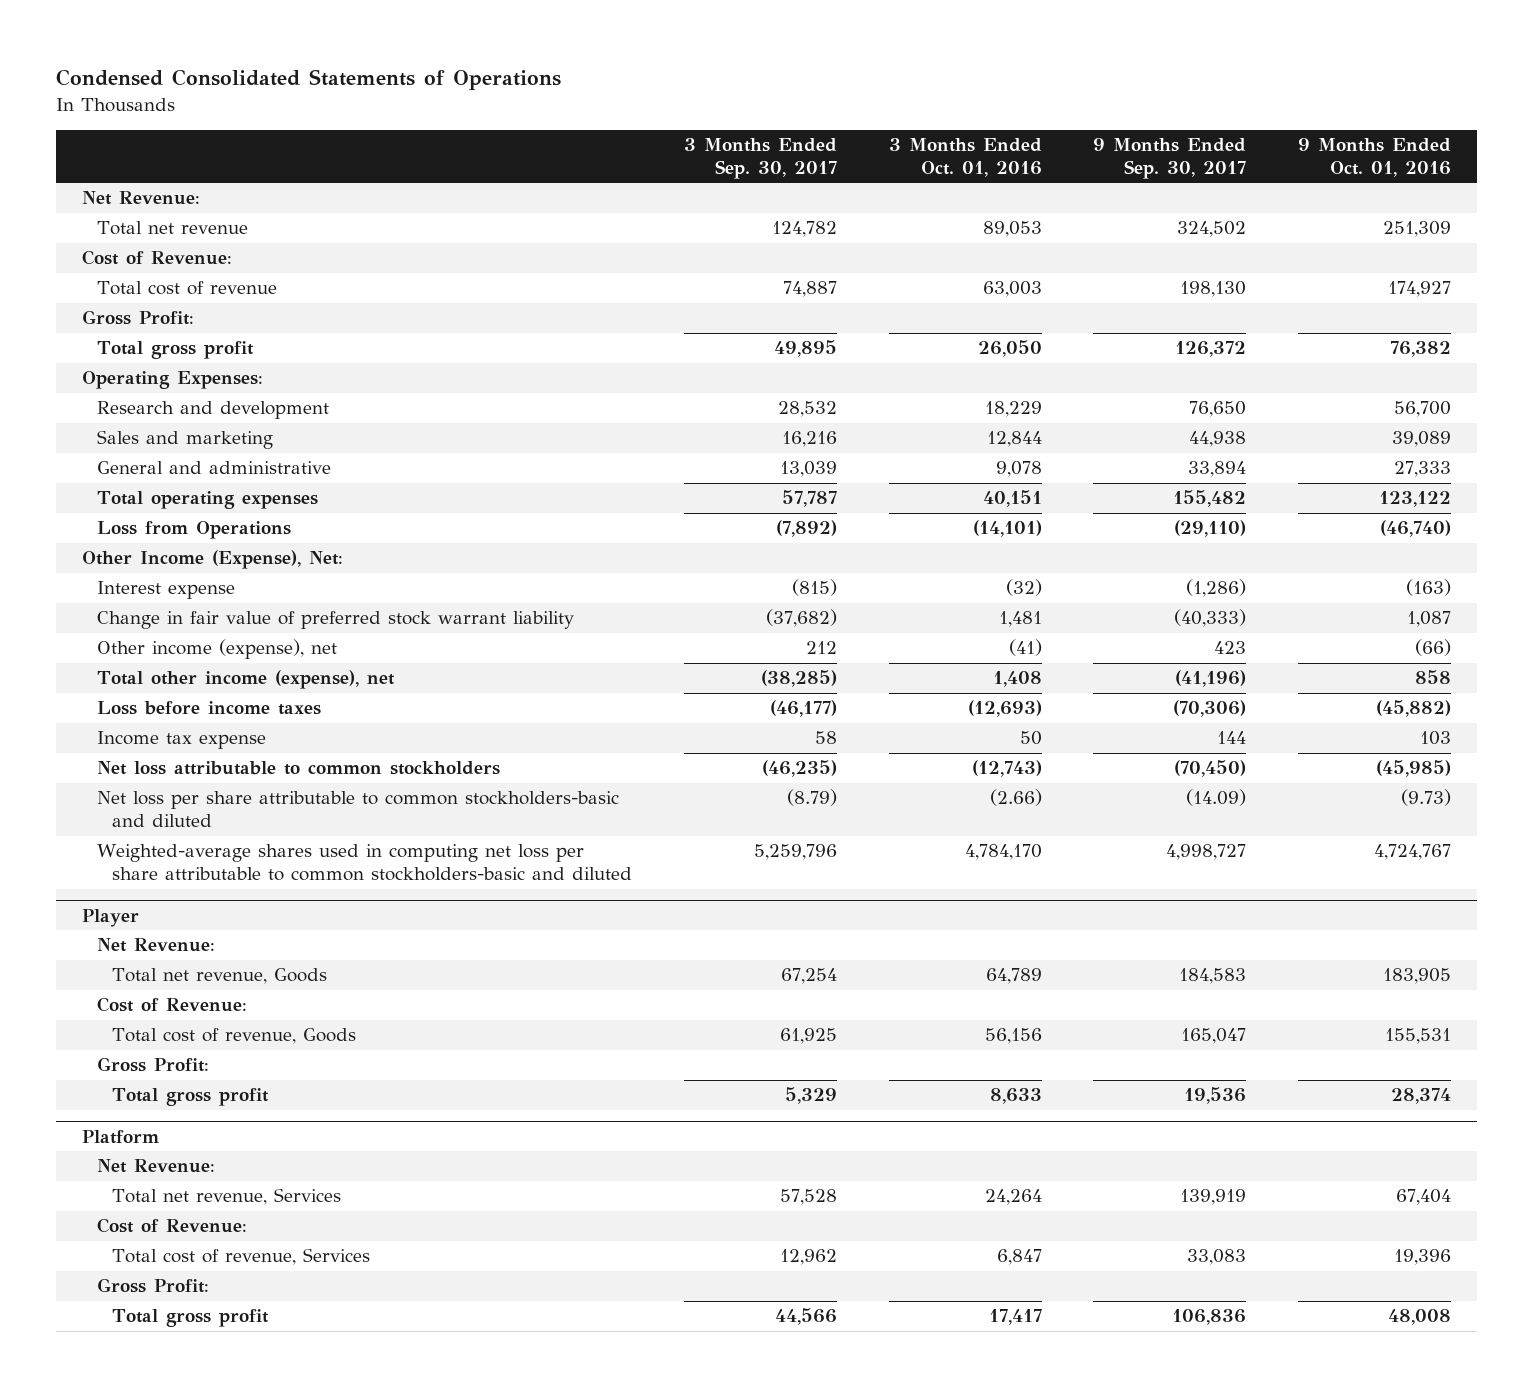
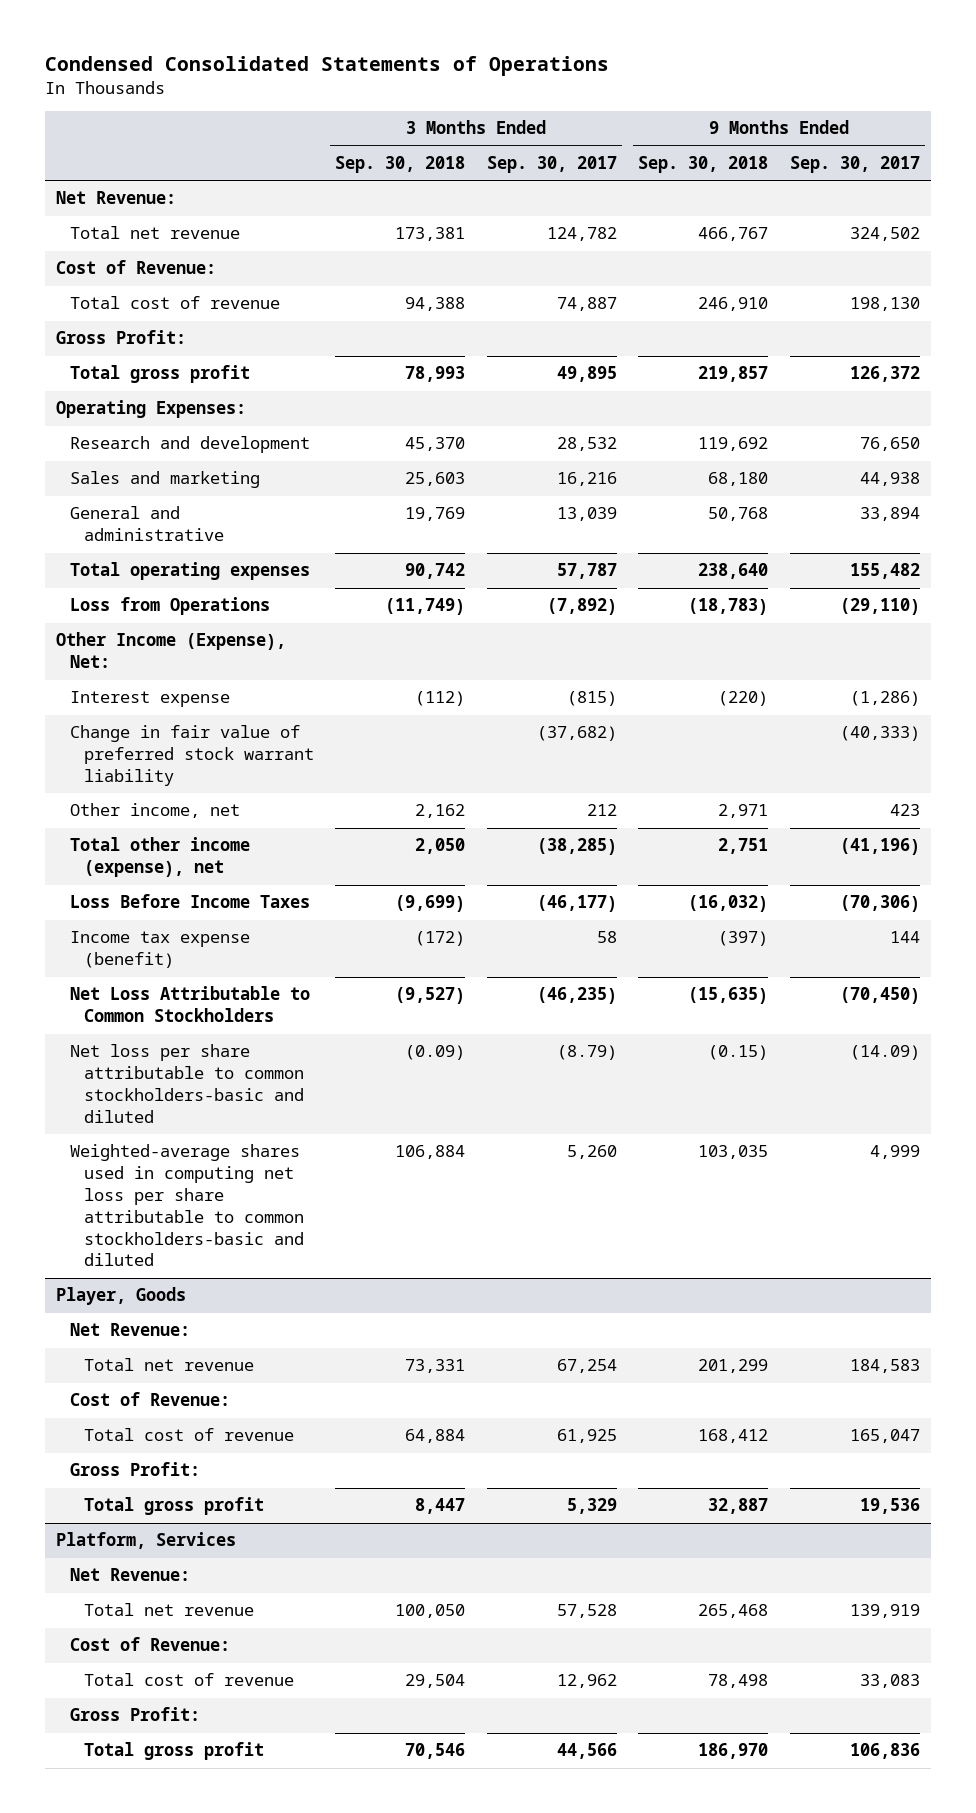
- | 3 Months Ended Sep. 30, 2017 | 3 Months Ended Oct. 01, 2016 | 9 Months Ended Sep. 30, 2017 | 9 Months Ended Oct. 01, 2016
+ | 3 Months Ended Sep. 30, 2018 | 3 Months Ended Sep. 30, 2017 | 9 Months Ended Sep. 30, 2018 | 9 Months Ended Sep. 30, 2017
- Other income (expense), net | 212 | (41) | 423 | (66)
+ Other income, net | 2,162 | 212 | 2,971 | 423
- Loss before income taxes | (46,177) | (12,693) | (70,306) | (45,882)
- Income tax expense | 58 | 50 | 144 | 103
- Net loss attributable to common stockholders | (46,235) | (12,743) | (70,450) | (45,985)
+ Loss Before Income Taxes | (9,699) | (46,177) | (16,032) | (70,306)
+ Income tax expense (benefit) | (172) | 58 | (397) | 144
+ Net Loss Attributable to Common Stockholders | (9,527) | (46,235) | (15,635) | (70,450)
- Weighted-average shares used in computing net loss per share attributable to common stockholders-basic and diluted | 5,259,796 | 4,784,170 | 4,998,727 | 4,724,767
- Player
+ Weighted-average shares used in computing net loss per share attributable to common stockholders-basic and diluted | 106,884 | 5,260 | 103,035 | 4,999
+ Player, Goods
- Total net revenue, Goods | 67,254 | 64,789 | 184,583 | 183,905
+ Total net revenue | 73,331 | 67,254 | 201,299 | 184,583
- Total cost of revenue, Goods | 61,925 | 56,156 | 165,047 | 155,531
+ Total cost of revenue | 64,884 | 61,925 | 168,412 | 165,047
- Platform
+ Platform, Services
- Total net revenue, Services | 57,528 | 24,264 | 139,919 | 67,404
+ Total net revenue | 100,050 | 57,528 | 265,468 | 139,919
- Total cost of revenue, Services | 12,962 | 6,847 | 33,083 | 19,396
+ Total cost of revenue | 29,504 | 12,962 | 78,498 | 33,083

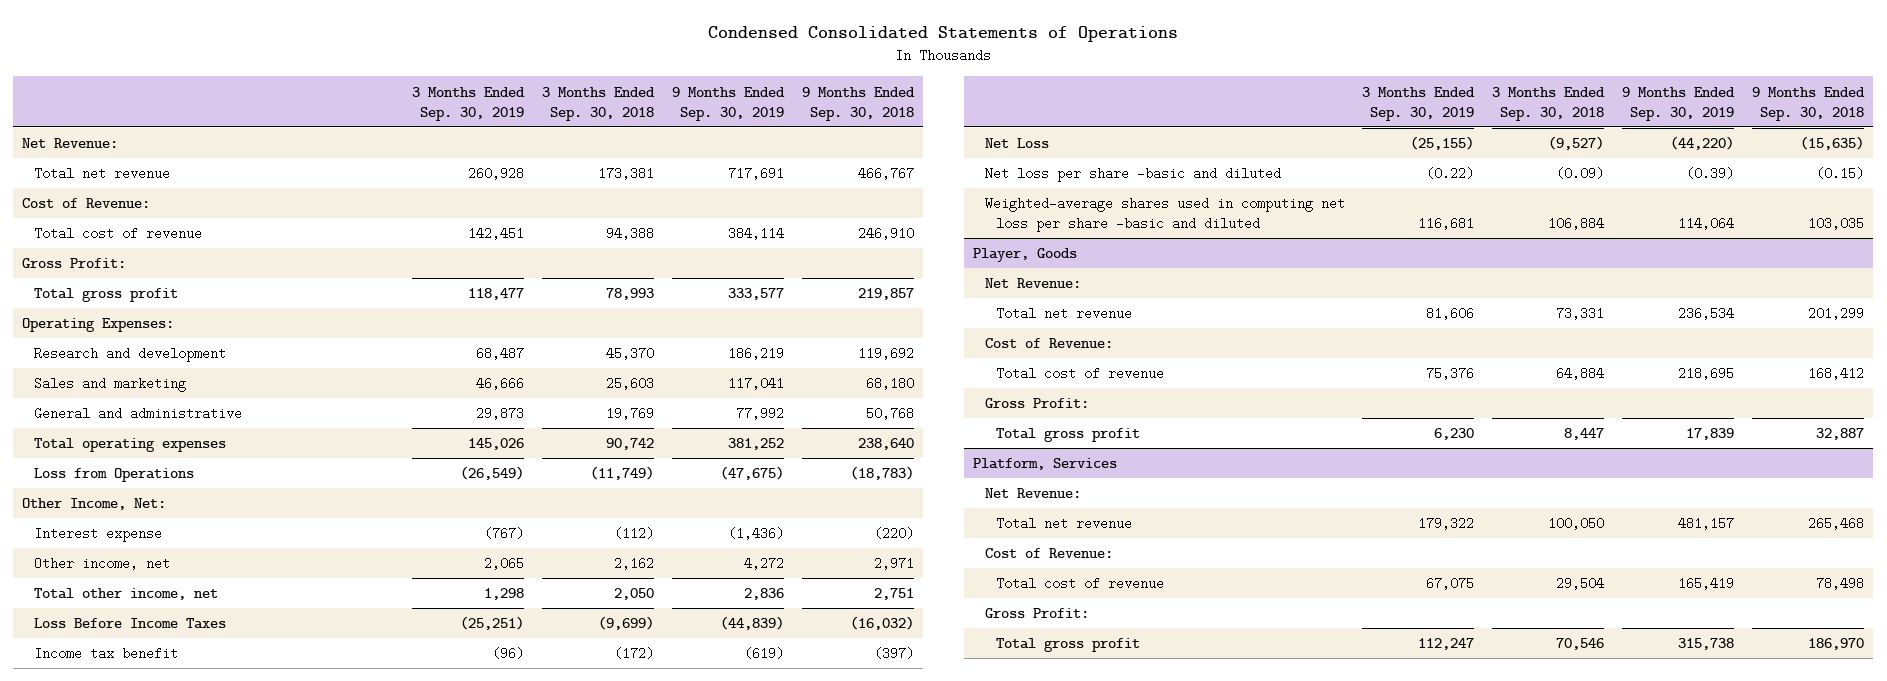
- | 3 Months Ended Sep. 30, 2018 | 3 Months Ended Sep. 30, 2017 | 9 Months Ended Sep. 30, 2018 | 9 Months Ended Sep. 30, 2017
+ | 3 Months Ended Sep. 30, 2019 | 3 Months Ended Sep. 30, 2018 | 9 Months Ended Sep. 30, 2019 | 9 Months Ended Sep. 30, 2018
- Other Income (Expense), Net:
+ Other Income, Net:
- Change in fair value of preferred stock warrant liability | | (37,682) | | (40,333)
- Total other income (expense), net | 2,050 | (38,285) | 2,751 | (41,196)
+ Total other income, net | 1,298 | 2,050 | 2,836 | 2,751
- Income tax expense (benefit) | (172) | 58 | (397) | 144
- Net Loss Attributable to Common Stockholders | (9,527) | (46,235) | (15,635) | (70,450)
- Net loss per share attributable to common stockholders-basic and diluted | (0.09) | (8.79) | (0.15) | (14.09)
- Weighted-average shares used in computing net loss per share attributable to common stockholders-basic and diluted | 106,884 | 5,260 | 103,035 | 4,999
+ Income tax benefit | (96) | (172) | (619) | (397)
+ Net Loss | (25,155) | (9,527) | (44,220) | (15,635)
+ Net loss per share -basic and diluted | (0.22) | (0.09) | (0.39) | (0.15)
+ Weighted-average shares used in computing net loss per share -basic and diluted | 116,681 | 106,884 | 114,064 | 103,035

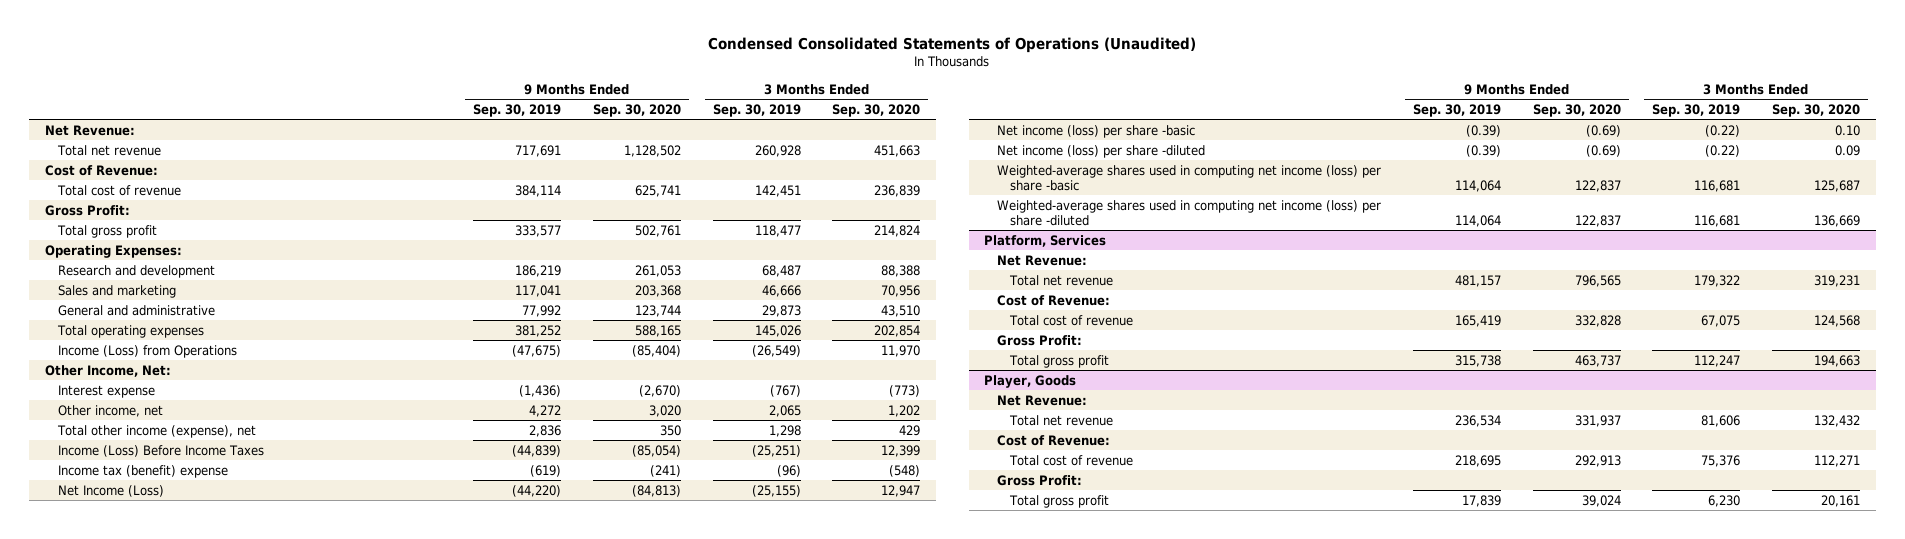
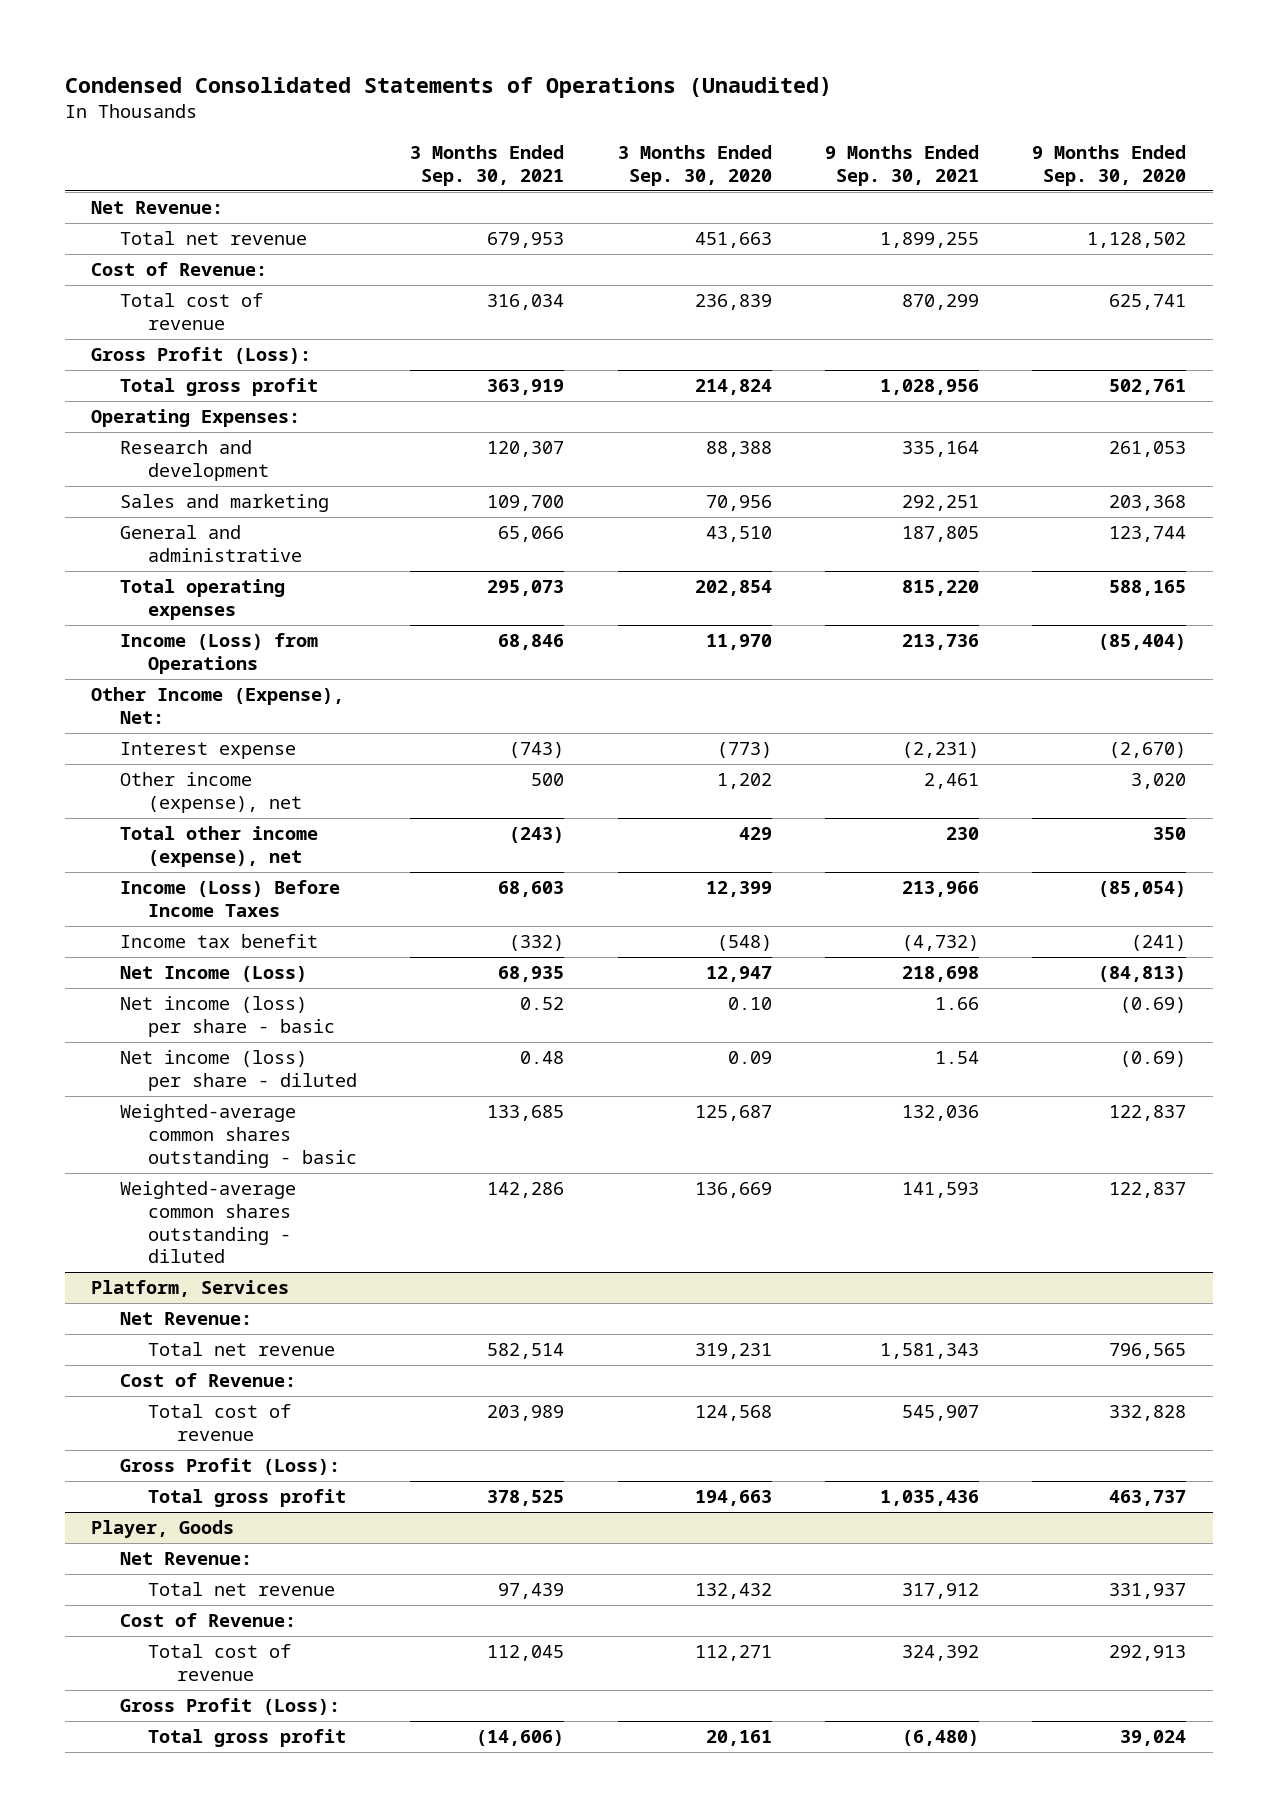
- | 9 Months Ended Sep. 30, 2019 | 9 Months Ended Sep. 30, 2020 | 3 Months Ended Sep. 30, 2019 | 3 Months Ended Sep. 30, 2020
+ | 3 Months Ended Sep. 30, 2021 | 3 Months Ended Sep. 30, 2020 | 9 Months Ended Sep. 30, 2021 | 9 Months Ended Sep. 30, 2020
- Gross Profit:
+ Gross Profit (Loss):
- Other Income, Net:
+ Other Income (Expense), Net:
- Other income, net | 4,272 | 3,020 | 2,065 | 1,202
+ Other income (expense), net | 500 | 1,202 | 2,461 | 3,020
- Income tax (benefit) expense | (619) | (241) | (96) | (548)
+ Income tax benefit | (332) | (548) | (4,732) | (241)
- Net income (loss) per share -basic | (0.39) | (0.69) | (0.22) | 0.10
- Net income (loss) per share -diluted | (0.39) | (0.69) | (0.22) | 0.09
- Weighted-average shares used in computing net income (loss) per share -basic | 114,064 | 122,837 | 116,681 | 125,687
- Weighted-average shares used in computing net income (loss) per share -diluted | 114,064 | 122,837 | 116,681 | 136,669
+ Net income (loss) per share - basic | 0.52 | 0.10 | 1.66 | (0.69)
+ Net income (loss) per share - diluted | 0.48 | 0.09 | 1.54 | (0.69)
+ Weighted-average common shares outstanding - basic | 133,685 | 125,687 | 132,036 | 122,837
+ Weighted-average common shares outstanding - diluted | 142,286 | 136,669 | 141,593 | 122,837
@ Platform, Services
- Gross Profit:
+ Gross Profit (Loss):
@ Player, Goods
- Gross Profit:
+ Gross Profit (Loss):

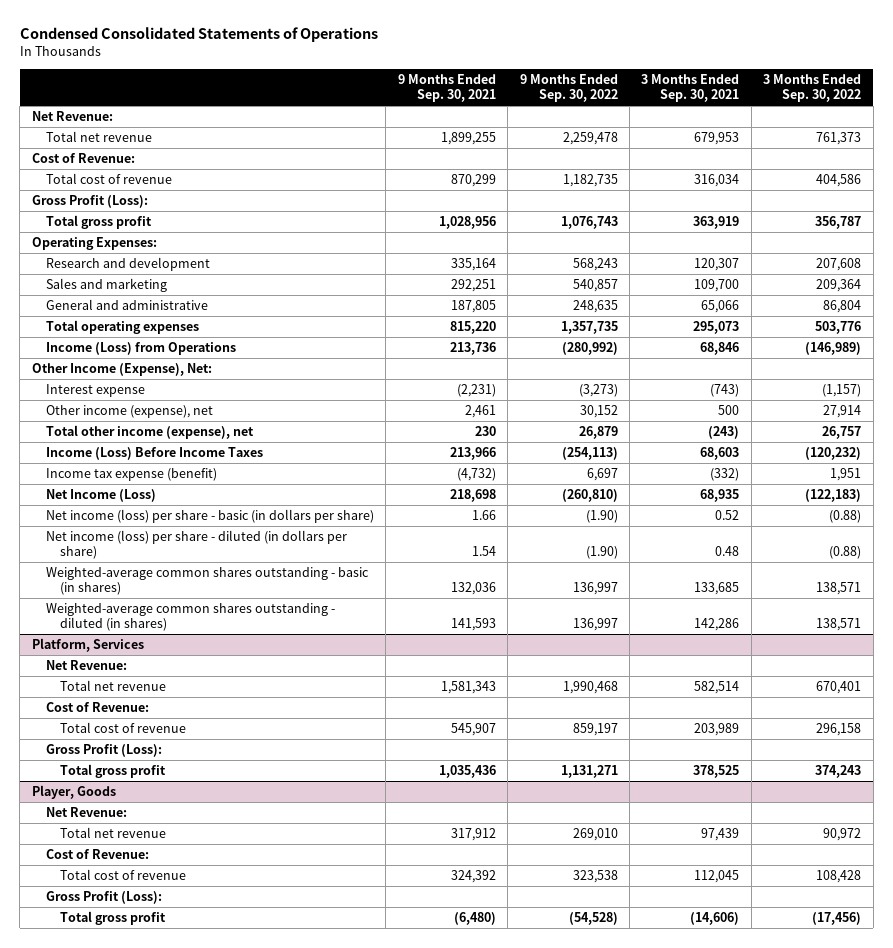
- Condensed Consolidated Statements of Operations (Unaudited)
+ Condensed Consolidated Statements of Operations
- | 3 Months Ended Sep. 30, 2021 | 3 Months Ended Sep. 30, 2020 | 9 Months Ended Sep. 30, 2021 | 9 Months Ended Sep. 30, 2020
+ | 9 Months Ended Sep. 30, 2021 | 9 Months Ended Sep. 30, 2022 | 3 Months Ended Sep. 30, 2021 | 3 Months Ended Sep. 30, 2022
- Income tax benefit | (332) | (548) | (4,732) | (241)
+ Income tax expense (benefit) | (4,732) | 6,697 | (332) | 1,951
- Net income (loss) per share - basic | 0.52 | 0.10 | 1.66 | (0.69)
- Net income (loss) per share - diluted | 0.48 | 0.09 | 1.54 | (0.69)
- Weighted-average common shares outstanding - basic | 133,685 | 125,687 | 132,036 | 122,837
- Weighted-average common shares outstanding - diluted | 142,286 | 136,669 | 141,593 | 122,837
+ Net income (loss) per share - basic (in dollars per share) | 1.66 | (1.90) | 0.52 | (0.88)
+ Net income (loss) per share - diluted (in dollars per share) | 1.54 | (1.90) | 0.48 | (0.88)
+ Weighted-average common shares outstanding - basic (in shares) | 132,036 | 136,997 | 133,685 | 138,571
+ Weighted-average common shares outstanding - diluted (in shares) | 141,593 | 136,997 | 142,286 | 138,571

